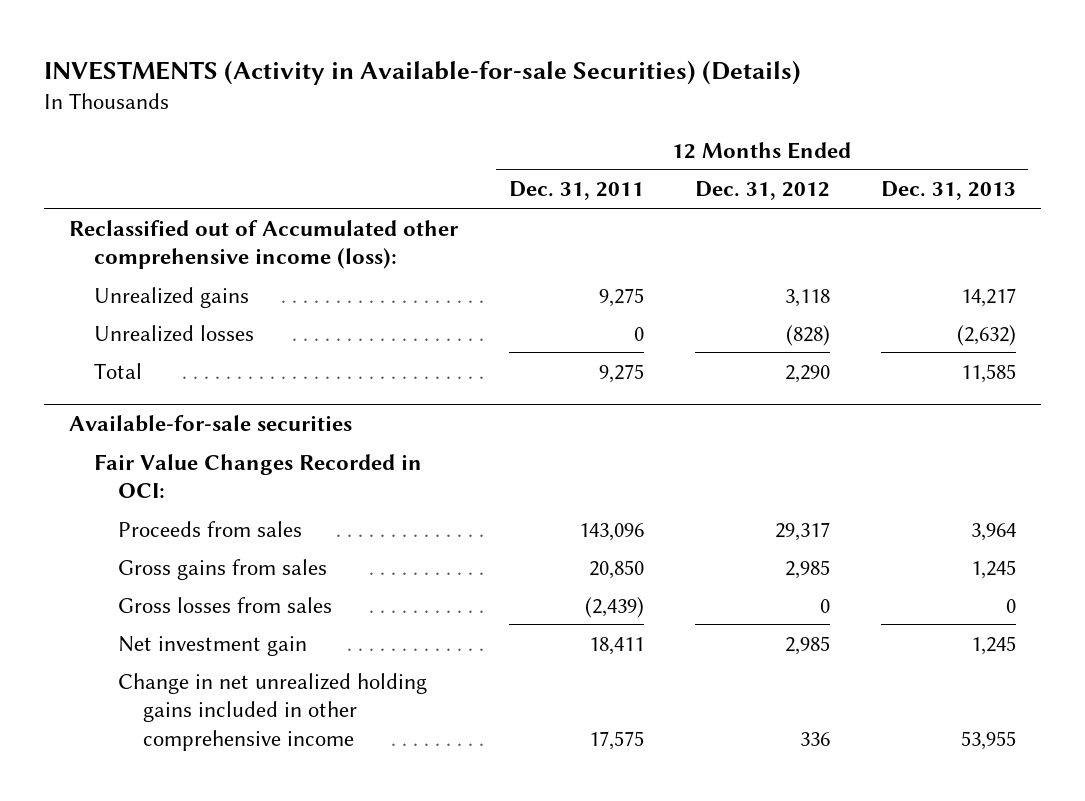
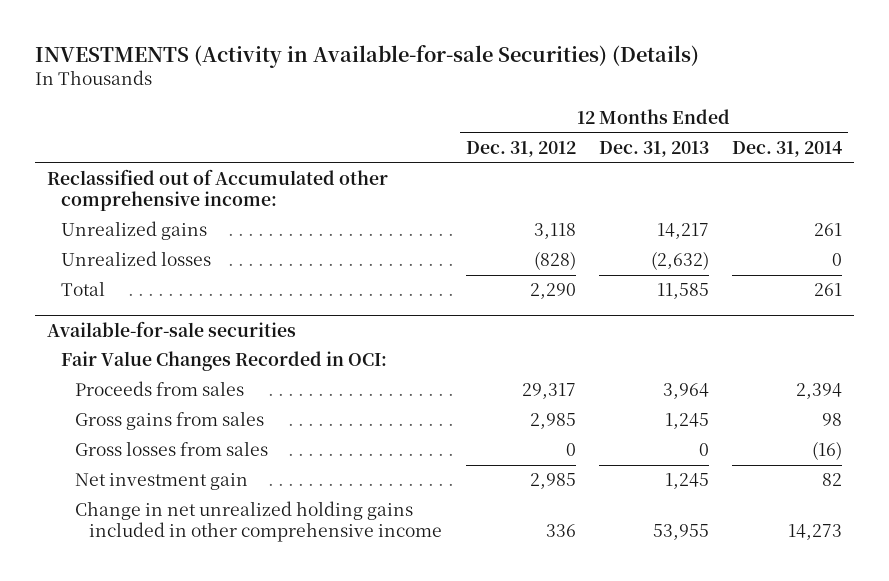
- | 12 Months Ended Dec. 31, 2011 | 12 Months Ended Dec. 31, 2012 | 12 Months Ended Dec. 31, 2013
+ | 12 Months Ended Dec. 31, 2012 | 12 Months Ended Dec. 31, 2013 | 12 Months Ended Dec. 31, 2014
- Reclassified out of Accumulated other comprehensive income (loss):
+ Reclassified out of Accumulated other comprehensive income:

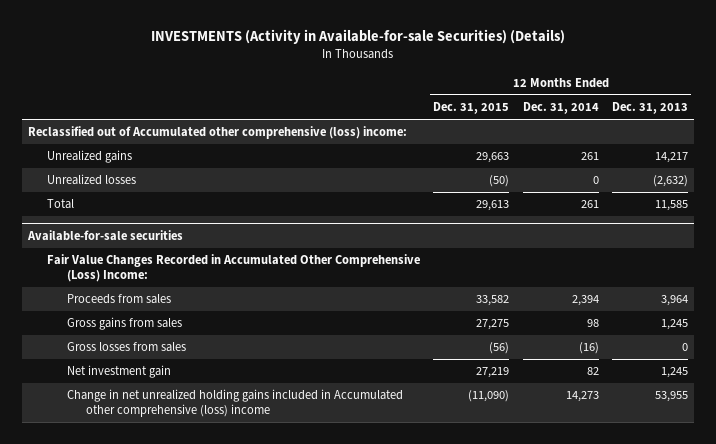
- | 12 Months Ended Dec. 31, 2012 | 12 Months Ended Dec. 31, 2013 | 12 Months Ended Dec. 31, 2014
+ | 12 Months Ended Dec. 31, 2015 | 12 Months Ended Dec. 31, 2014 | 12 Months Ended Dec. 31, 2013
- Reclassified out of Accumulated other comprehensive income:
+ Reclassified out of Accumulated other comprehensive (loss) income:
@ Available-for-sale securities
- Fair Value Changes Recorded in OCI:
+ Fair Value Changes Recorded in Accumulated Other Comprehensive (Loss) Income:
- Change in net unrealized holding gains included in other comprehensive income | 336 | 53,955 | 14,273
+ Change in net unrealized holding gains included in Accumulated other comprehensive (loss) income | (11,090) | 14,273 | 53,955

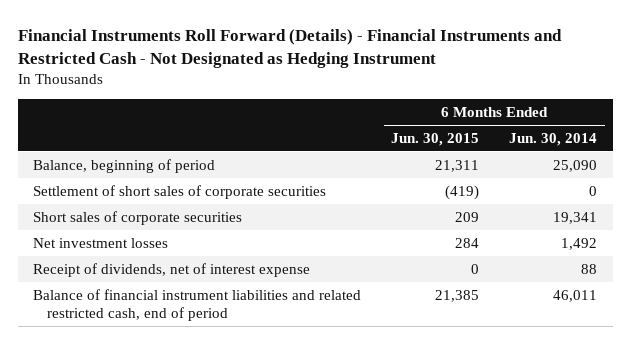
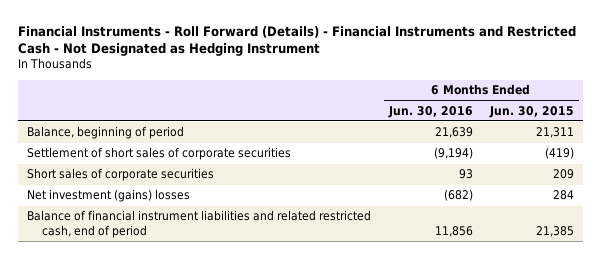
- Financial Instruments Roll Forward (Details) - Financial Instruments and Restricted Cash - Not Designated as Hedging Instrument
+ Financial Instruments - Roll Forward (Details) - Financial Instruments and Restricted Cash - Not Designated as Hedging Instrument
- | 6 Months Ended Jun. 30, 2015 | 6 Months Ended Jun. 30, 2014
+ | 6 Months Ended Jun. 30, 2016 | 6 Months Ended Jun. 30, 2015
- Net investment losses | 284 | 1,492
- Receipt of dividends, net of interest expense | 0 | 88
+ Net investment (gains) losses | (682) | 284

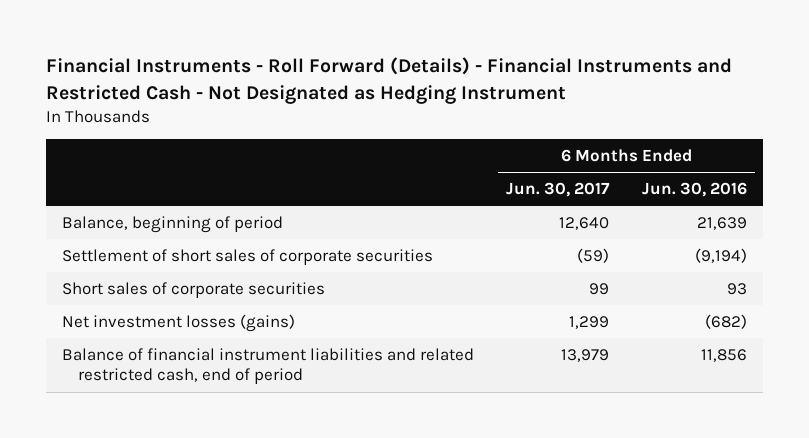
- | 6 Months Ended Jun. 30, 2016 | 6 Months Ended Jun. 30, 2015
+ | 6 Months Ended Jun. 30, 2017 | 6 Months Ended Jun. 30, 2016
- Net investment (gains) losses | (682) | 284
+ Net investment losses (gains) | 1,299 | (682)

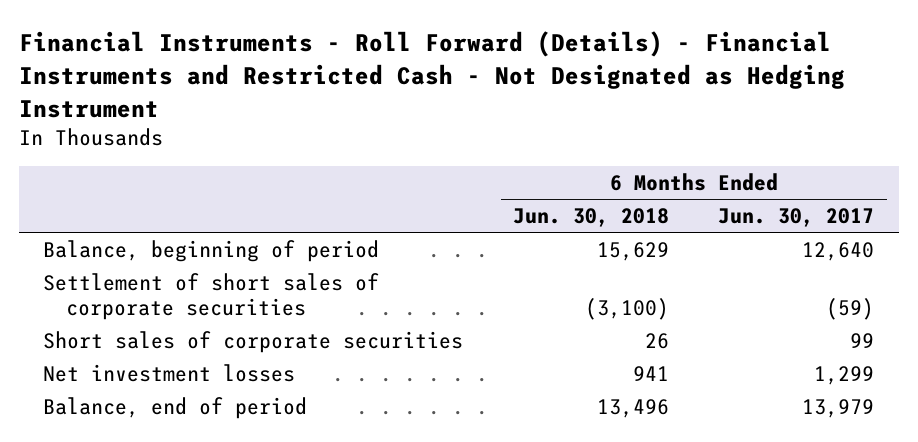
- | 6 Months Ended Jun. 30, 2017 | 6 Months Ended Jun. 30, 2016
+ | 6 Months Ended Jun. 30, 2018 | 6 Months Ended Jun. 30, 2017
- Net investment losses (gains) | 1,299 | (682)
- Balance of financial instrument liabilities and related restricted cash, end of period | 13,979 | 11,856
+ Net investment losses | 941 | 1,299
+ Balance, end of period | 13,496 | 13,979

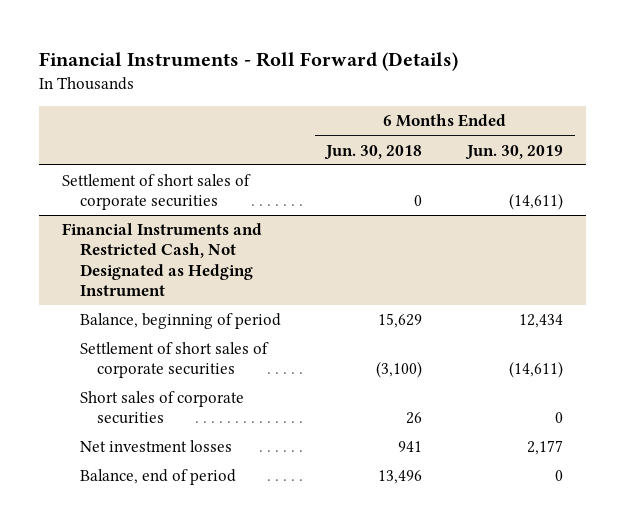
- Financial Instruments - Roll Forward (Details) - Financial Instruments and Restricted Cash - Not Designated as Hedging Instrument
+ Financial Instruments - Roll Forward (Details)
- | 6 Months Ended Jun. 30, 2018 | 6 Months Ended Jun. 30, 2017
+ | 6 Months Ended Jun. 30, 2018 | 6 Months Ended Jun. 30, 2019
+ Settlement of short sales of corporate securities | 0 | (14,611)
+ Financial Instruments and Restricted Cash, Not Designated as Hedging Instrument

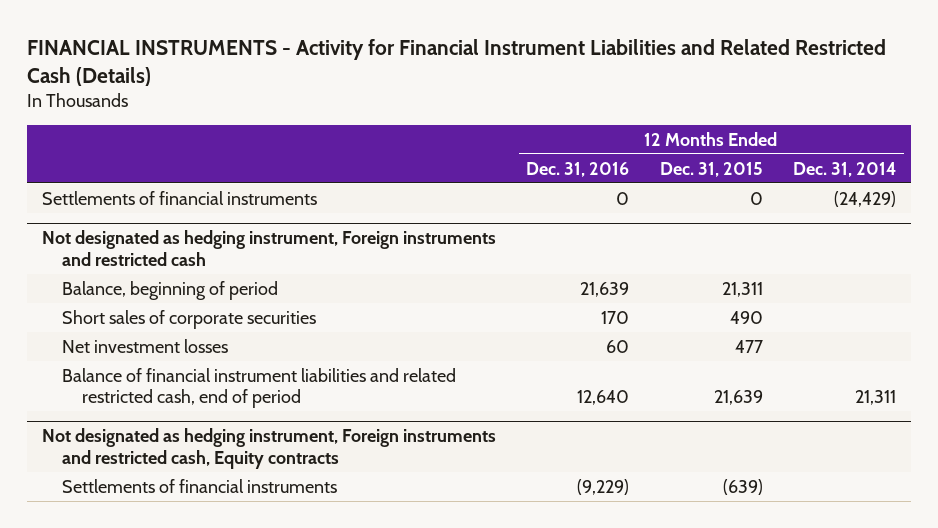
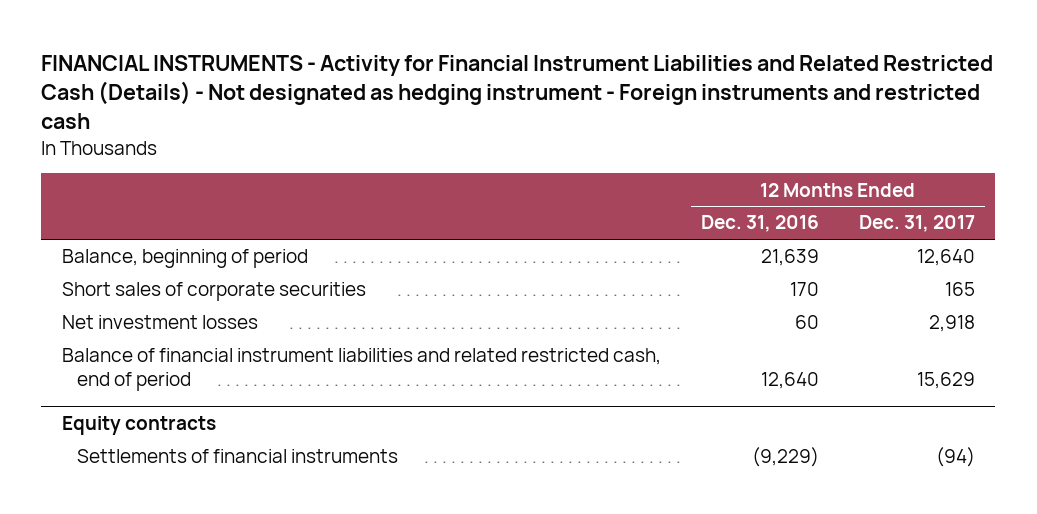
- FINANCIAL INSTRUMENTS - Activity for Financial Instrument Liabilities and Related Restricted Cash (Details)
+ FINANCIAL INSTRUMENTS - Activity for Financial Instrument Liabilities and Related Restricted Cash (Details) - Not designated as hedging instrument - Foreign instruments and restricted cash
- | 12 Months Ended Dec. 31, 2016 | 12 Months Ended Dec. 31, 2015 | 12 Months Ended Dec. 31, 2014
+ | 12 Months Ended Dec. 31, 2016 | 12 Months Ended Dec. 31, 2017
- Settlements of financial instruments | 0 | 0 | (24,429)
- Not designated as hedging instrument, Foreign instruments and restricted cash
- Not designated as hedging instrument, Foreign instruments and restricted cash, Equity contracts
+ Equity contracts

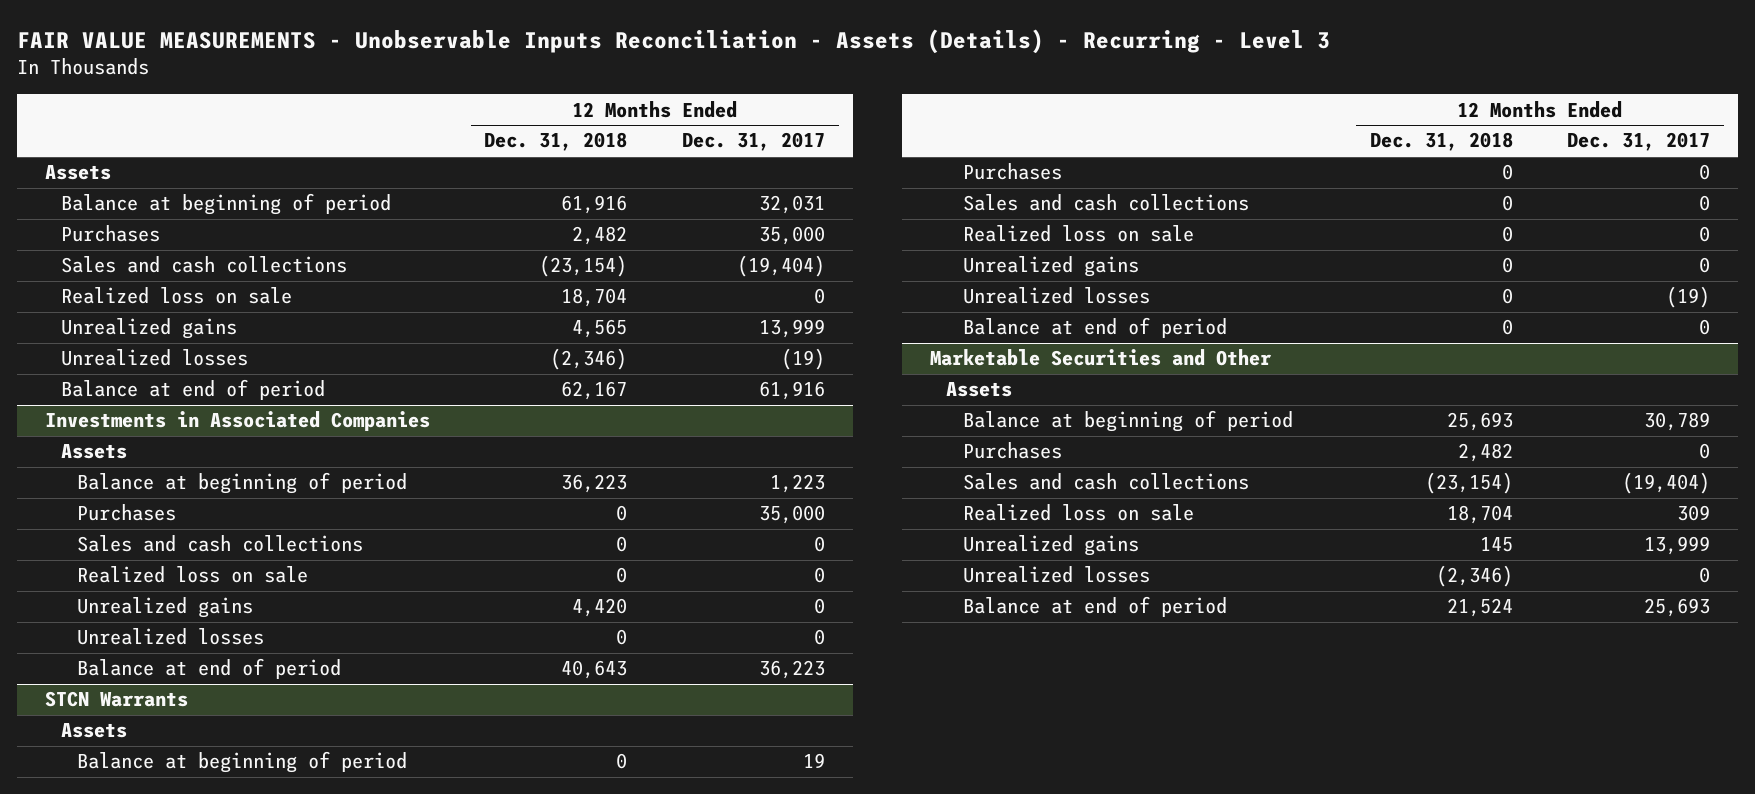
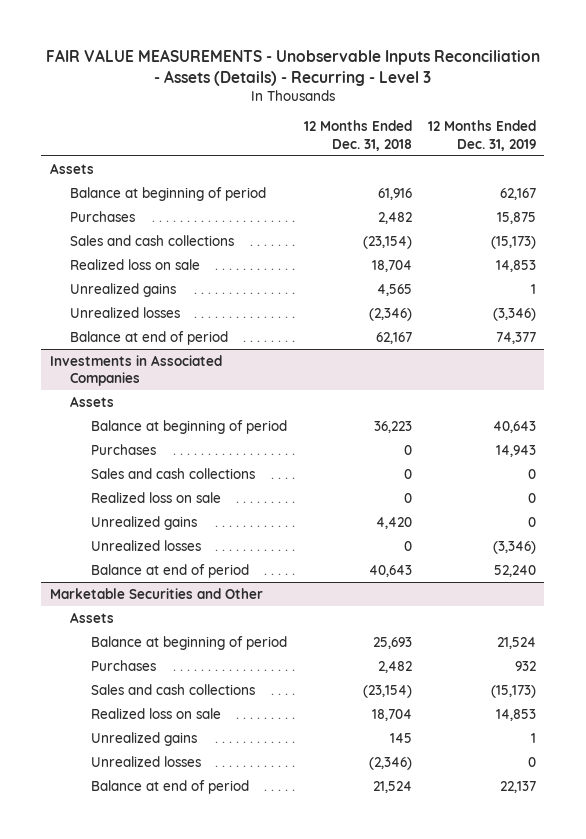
- | 12 Months Ended Dec. 31, 2018 | 12 Months Ended Dec. 31, 2017
+ | 12 Months Ended Dec. 31, 2018 | 12 Months Ended Dec. 31, 2019
- STCN Warrants
- Assets
- Balance at beginning of period | 0 | 19
- Purchases | 0 | 0
- Sales and cash collections | 0 | 0
- Realized loss on sale | 0 | 0
- Unrealized gains | 0 | 0
- Unrealized losses | 0 | (19)
- Balance at end of period | 0 | 0

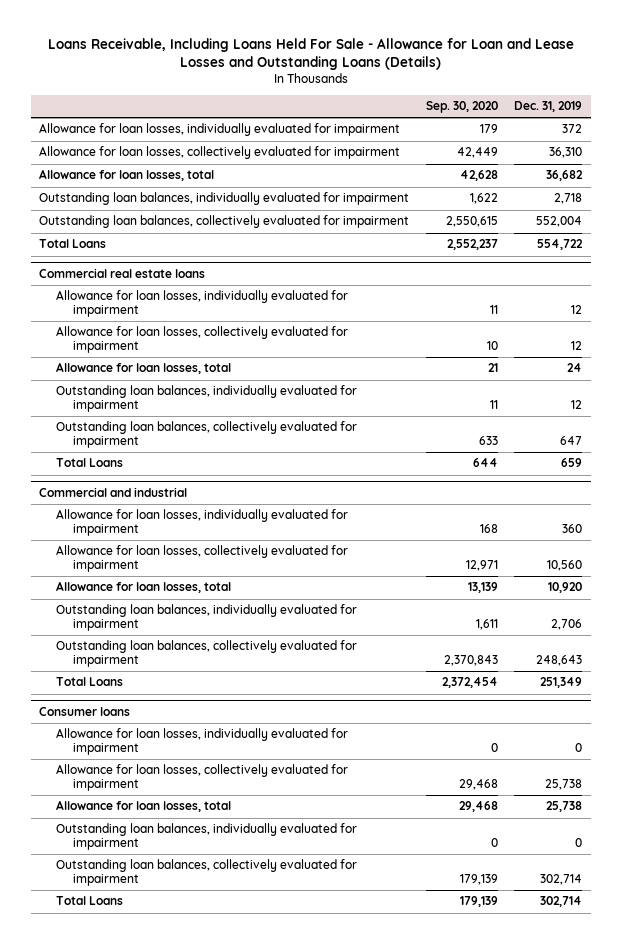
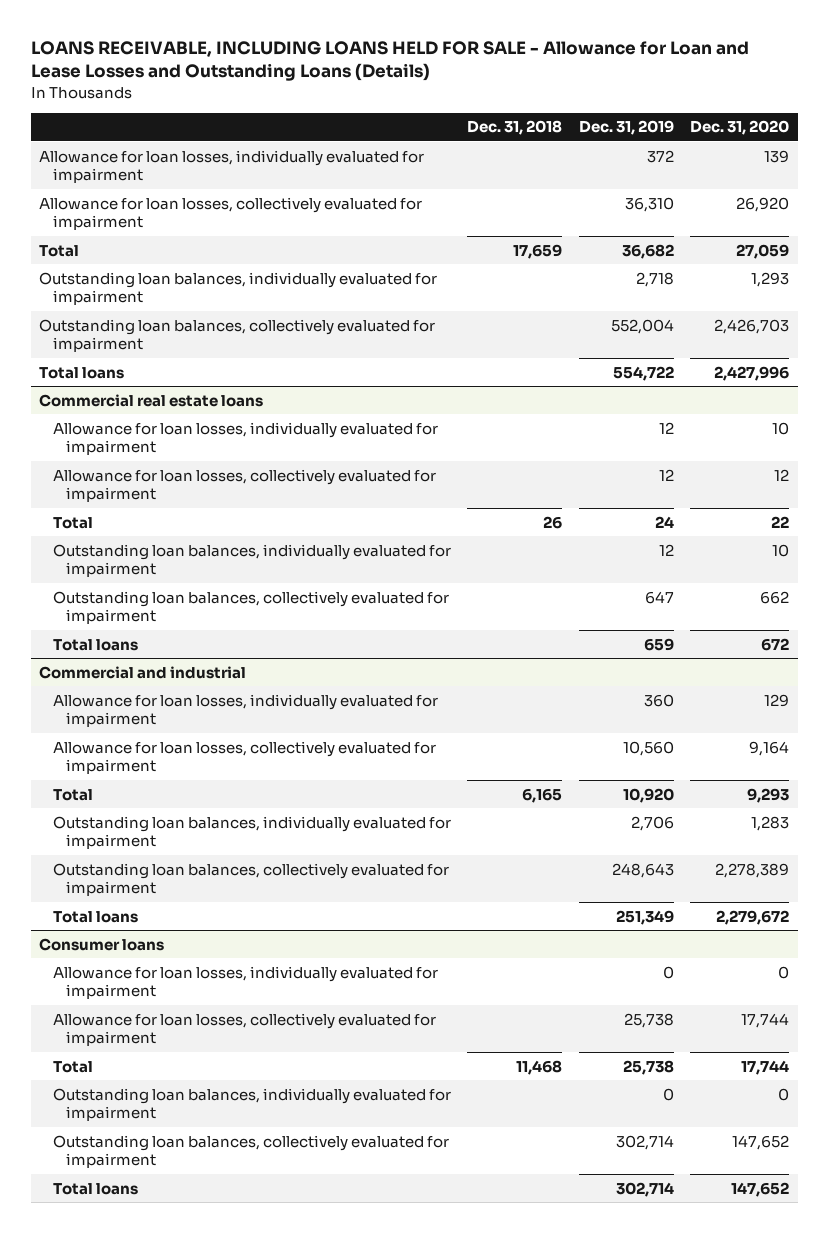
- Loans Receivable, Including Loans Held For Sale - Allowance for Loan and Lease Losses and Outstanding Loans (Details)
+ LOANS RECEIVABLE, INCLUDING LOANS HELD FOR SALE - Allowance for Loan and Lease Losses and Outstanding Loans (Details)
- | Sep. 30, 2020 | Dec. 31, 2019
+ | Dec. 31, 2018 | Dec. 31, 2019 | Dec. 31, 2020
- Allowance for loan losses, total | 42,628 | 36,682
+ Total | 17,659 | 36,682 | 27,059
- Total Loans | 2,552,237 | 554,722
+ Total loans | | 554,722 | 2,427,996
@ Commercial real estate loans
- Allowance for loan losses, total | 21 | 24
+ Total | 26 | 24 | 22
- Total Loans | 644 | 659
+ Total loans | | 659 | 672
@ Commercial and industrial
- Allowance for loan losses, total | 13,139 | 10,920
+ Total | 6,165 | 10,920 | 9,293
- Total Loans | 2,372,454 | 251,349
+ Total loans | | 251,349 | 2,279,672
@ Consumer loans
- Allowance for loan losses, total | 29,468 | 25,738
+ Total | 11,468 | 25,738 | 17,744
- Total Loans | 179,139 | 302,714
+ Total loans | | 302,714 | 147,652

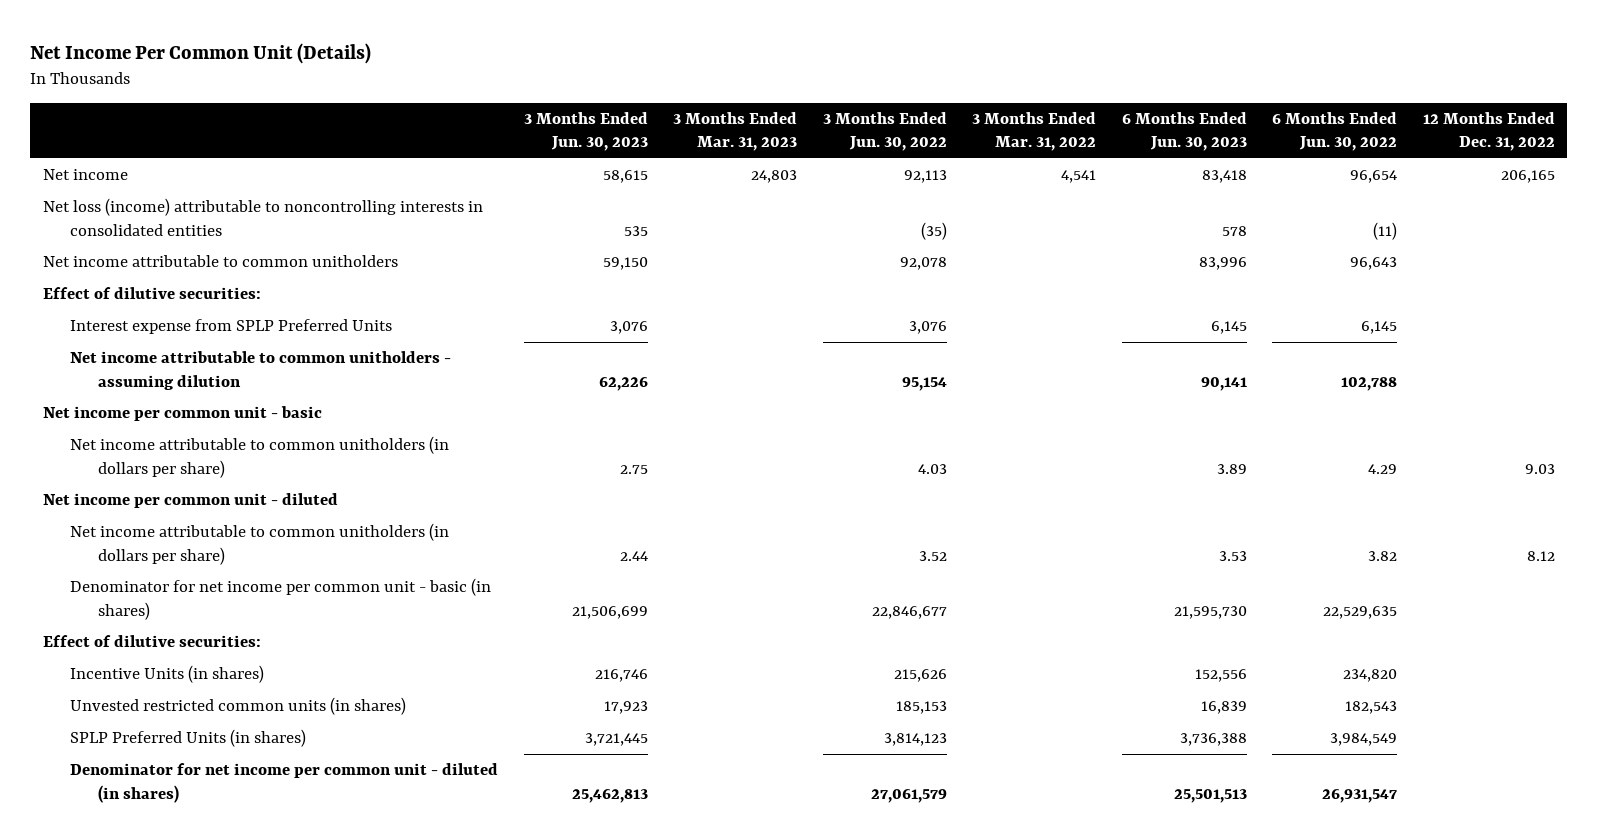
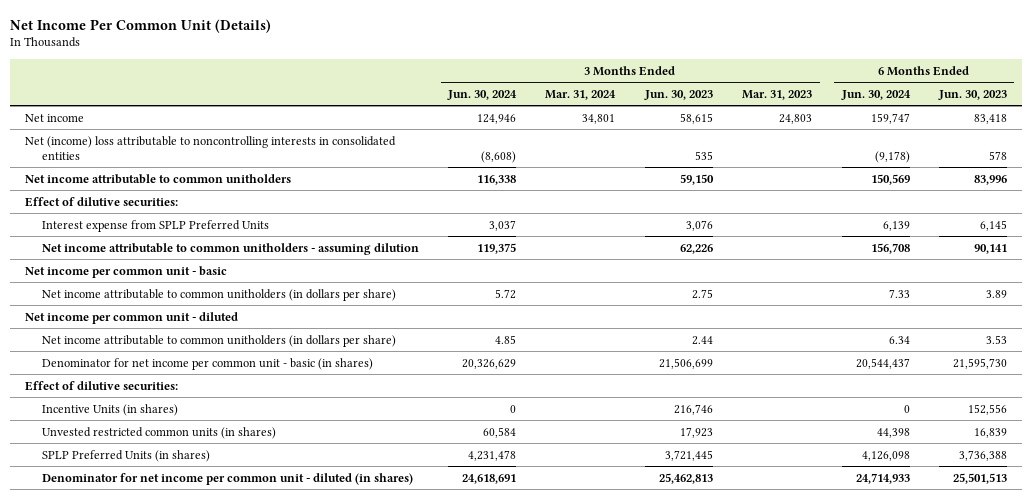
- | 3 Months Ended Jun. 30, 2023 | 3 Months Ended Mar. 31, 2023 | 3 Months Ended Jun. 30, 2022 | 3 Months Ended Mar. 31, 2022 | 6 Months Ended Jun. 30, 2023 | 6 Months Ended Jun. 30, 2022 | 12 Months Ended Dec. 31, 2022
+ | 3 Months Ended Jun. 30, 2024 | 3 Months Ended Mar. 31, 2024 | 3 Months Ended Jun. 30, 2023 | 3 Months Ended Mar. 31, 2023 | 6 Months Ended Jun. 30, 2024 | 6 Months Ended Jun. 30, 2023
- Net loss (income) attributable to noncontrolling interests in consolidated entities | 535 | | (35) | | 578 | (11) |
+ Net (income) loss attributable to noncontrolling interests in consolidated entities | (8,608) | | 535 | | (9,178) | 578

